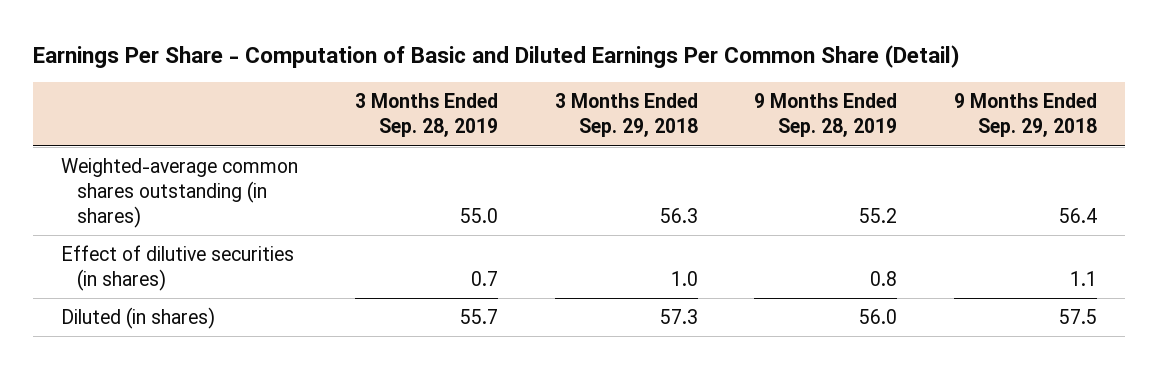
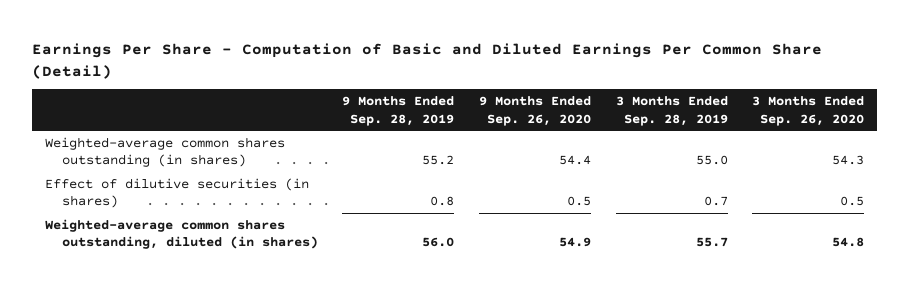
- | 3 Months Ended Sep. 28, 2019 | 3 Months Ended Sep. 29, 2018 | 9 Months Ended Sep. 28, 2019 | 9 Months Ended Sep. 29, 2018
+ | 9 Months Ended Sep. 28, 2019 | 9 Months Ended Sep. 26, 2020 | 3 Months Ended Sep. 28, 2019 | 3 Months Ended Sep. 26, 2020
- Diluted (in shares) | 55.7 | 57.3 | 56.0 | 57.5
+ Weighted-average common shares outstanding, diluted (in shares) | 56.0 | 54.9 | 55.7 | 54.8

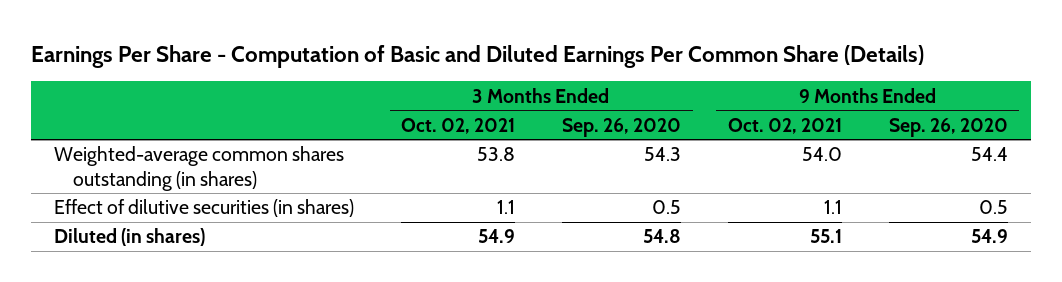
- Earnings Per Share - Computation of Basic and Diluted Earnings Per Common Share (Detail)
+ Earnings Per Share - Computation of Basic and Diluted Earnings Per Common Share (Details)
- | 9 Months Ended Sep. 28, 2019 | 9 Months Ended Sep. 26, 2020 | 3 Months Ended Sep. 28, 2019 | 3 Months Ended Sep. 26, 2020
+ | 3 Months Ended Oct. 02, 2021 | 3 Months Ended Sep. 26, 2020 | 9 Months Ended Oct. 02, 2021 | 9 Months Ended Sep. 26, 2020
- Weighted-average common shares outstanding, diluted (in shares) | 56.0 | 54.9 | 55.7 | 54.8
+ Diluted (in shares) | 54.9 | 54.8 | 55.1 | 54.9

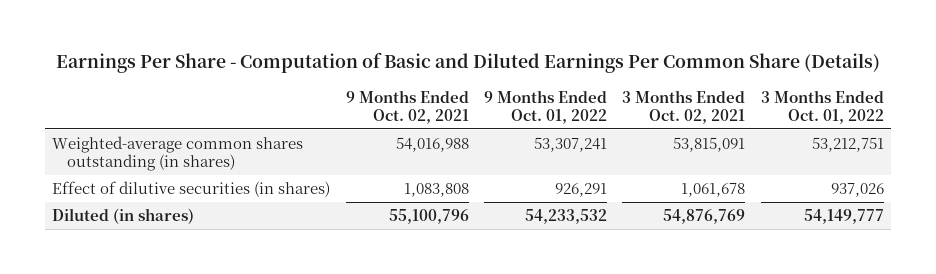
- | 3 Months Ended Oct. 02, 2021 | 3 Months Ended Sep. 26, 2020 | 9 Months Ended Oct. 02, 2021 | 9 Months Ended Sep. 26, 2020
+ | 9 Months Ended Oct. 02, 2021 | 9 Months Ended Oct. 01, 2022 | 3 Months Ended Oct. 02, 2021 | 3 Months Ended Oct. 01, 2022
- Weighted-average common shares outstanding (in shares) | 53.8 | 54.3 | 54.0 | 54.4
- Effect of dilutive securities (in shares) | 1.1 | 0.5 | 1.1 | 0.5
- Diluted (in shares) | 54.9 | 54.8 | 55.1 | 54.9
+ Weighted-average common shares outstanding (in shares) | 54,016,988 | 53,307,241 | 53,815,091 | 53,212,751
+ Effect of dilutive securities (in shares) | 1,083,808 | 926,291 | 1,061,678 | 937,026
+ Diluted (in shares) | 55,100,796 | 54,233,532 | 54,876,769 | 54,149,777

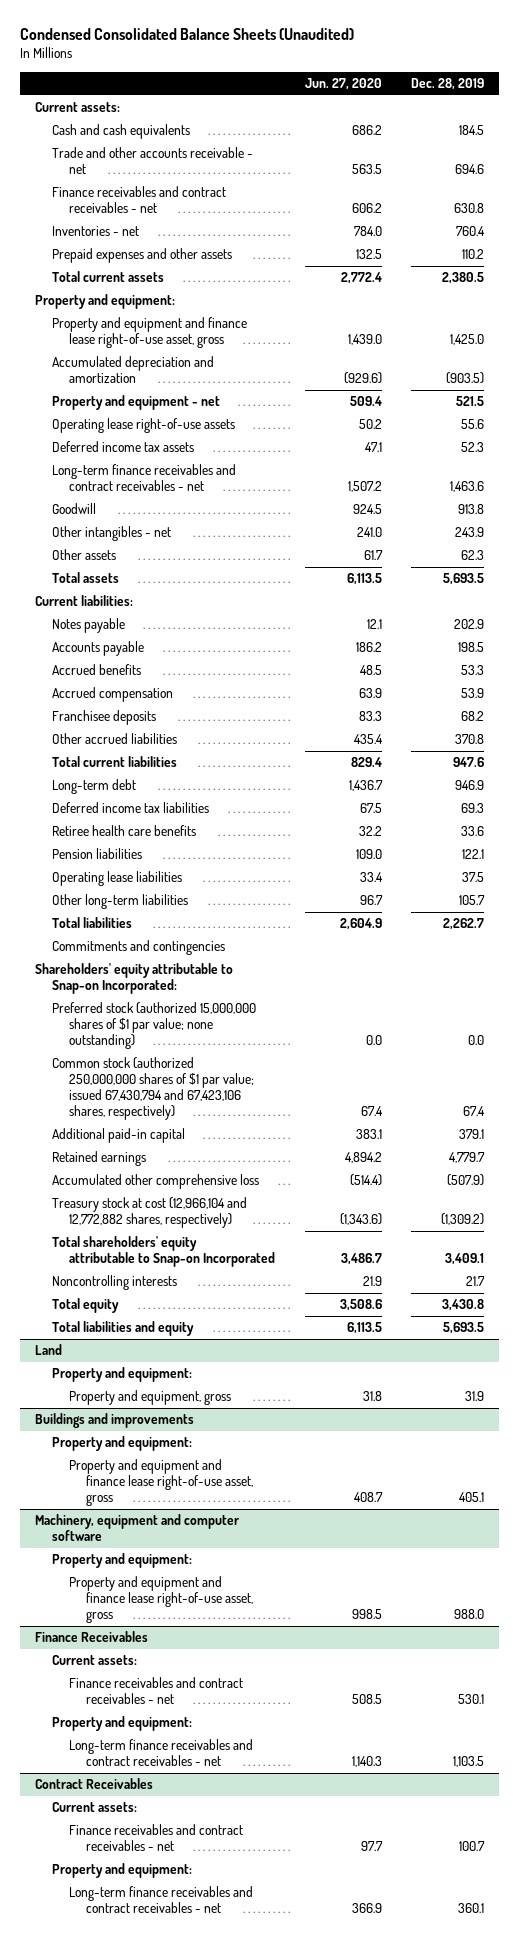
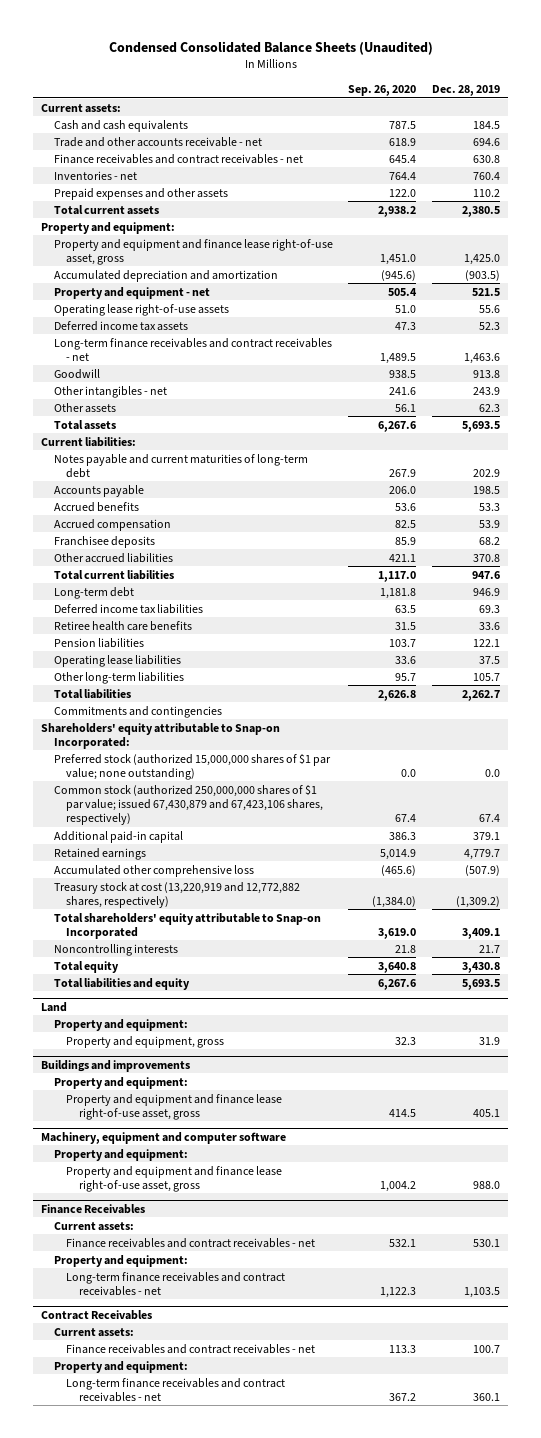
- | Jun. 27, 2020 | Dec. 28, 2019
+ | Sep. 26, 2020 | Dec. 28, 2019
- Notes payable | 12.1 | 202.9
+ Notes payable and current maturities of long-term debt | 267.9 | 202.9
- Common stock (authorized 250,000,000 shares of $1 par value; issued 67,430,794 and 67,423,106 shares, respectively) | 67.4 | 67.4
+ Common stock (authorized 250,000,000 shares of $1 par value; issued 67,430,879 and 67,423,106 shares, respectively) | 67.4 | 67.4
- Treasury stock at cost (12,966,104 and 12,772,882 shares, respectively) | (1,343.6) | (1,309.2)
+ Treasury stock at cost (13,220,919 and 12,772,882 shares, respectively) | (1,384.0) | (1,309.2)

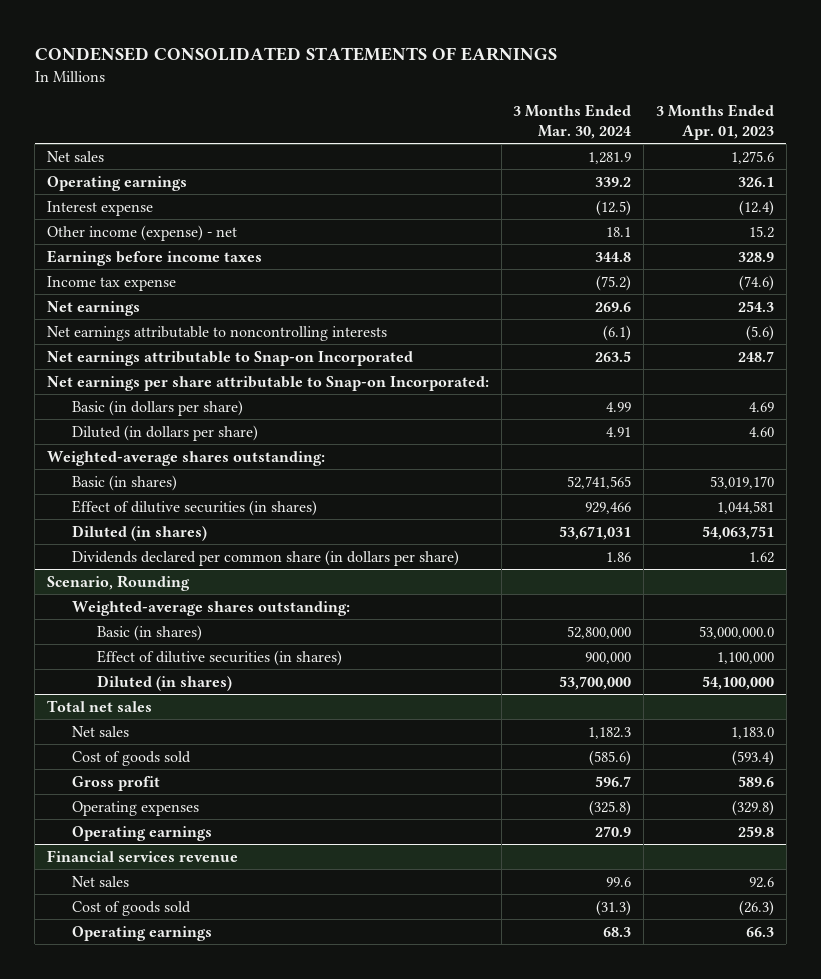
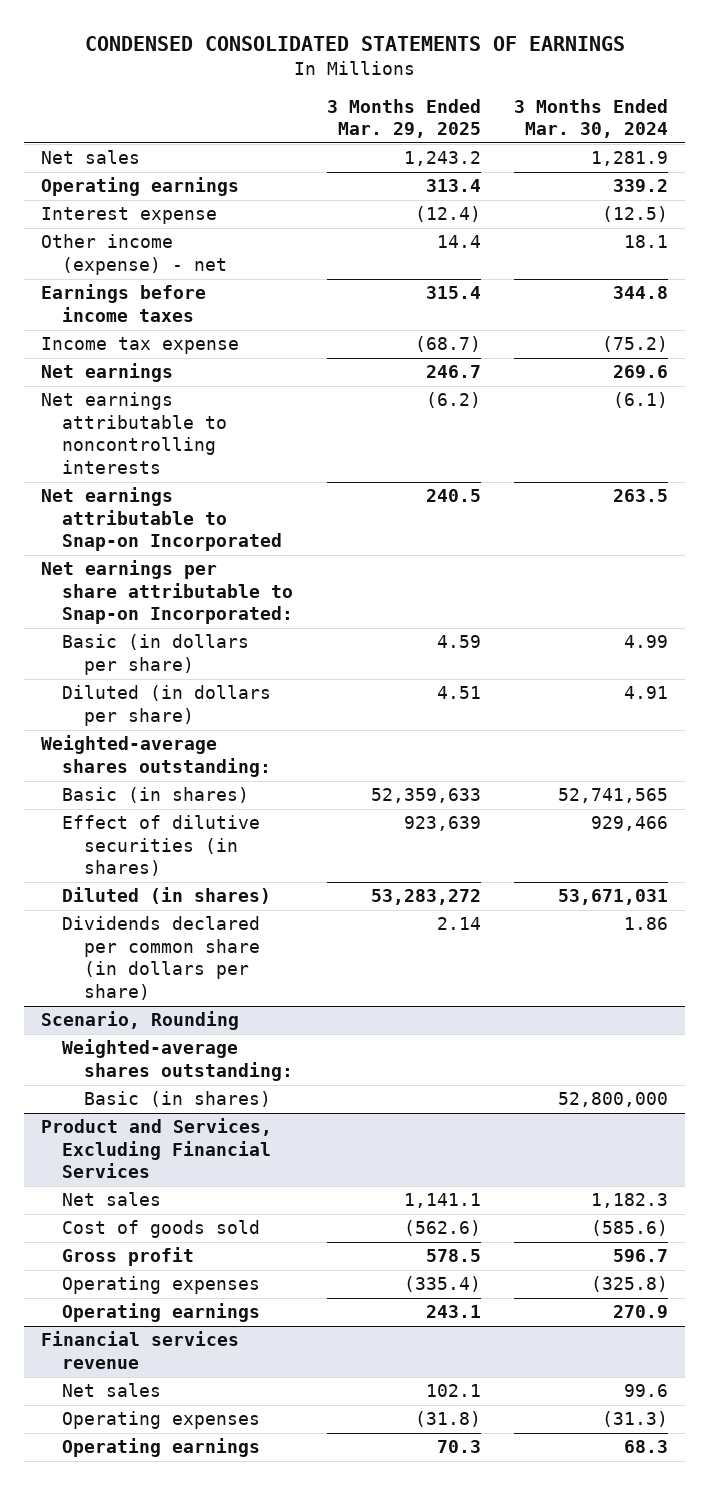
- | 3 Months Ended Mar. 30, 2024 | 3 Months Ended Apr. 01, 2023
+ | 3 Months Ended Mar. 29, 2025 | 3 Months Ended Mar. 30, 2024
@ Scenario, Rounding
- Effect of dilutive securities (in shares) | 900,000 | 1,100,000
- Diluted (in shares) | 53,700,000 | 54,100,000
- Total net sales
+ Product and Services, Excluding Financial Services
@ Financial services revenue
- Cost of goods sold | (31.3) | (26.3)
+ Operating expenses | (31.8) | (31.3)

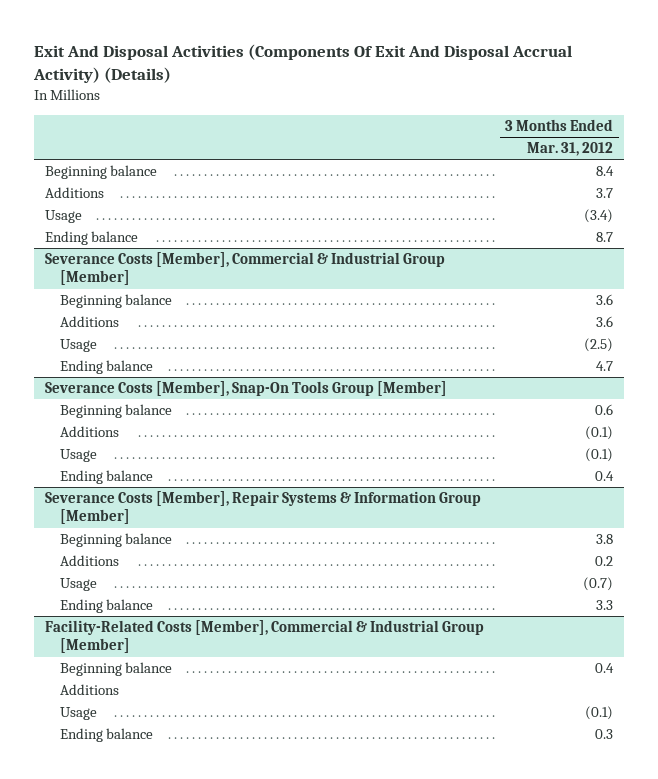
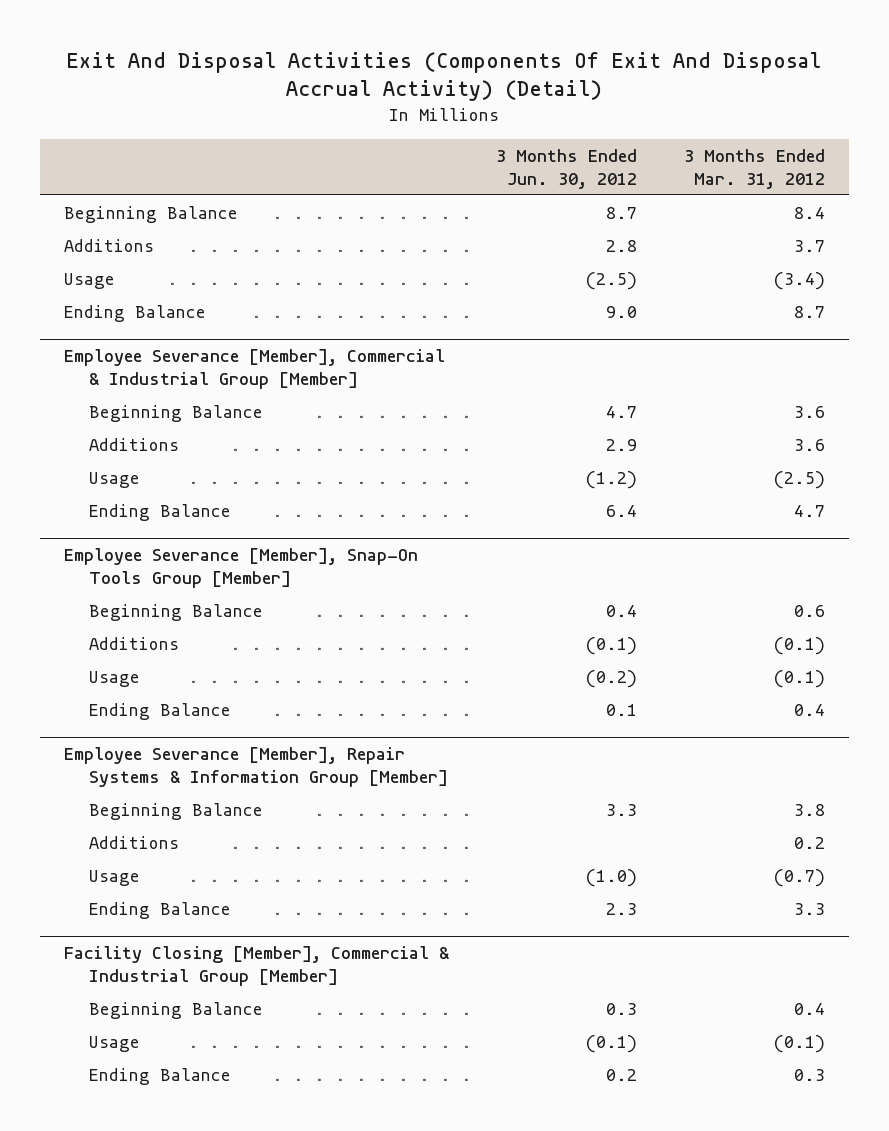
- Exit And Disposal Activities (Components Of Exit And Disposal Accrual Activity) (Details)
+ Exit And Disposal Activities (Components Of Exit And Disposal Accrual Activity) (Detail)
- | 3 Months Ended Mar. 31, 2012
+ | 3 Months Ended Jun. 30, 2012 | 3 Months Ended Mar. 31, 2012
- Beginning balance | 8.4
+ Beginning Balance | 8.7 | 8.4
- Ending balance | 8.7
- Severance Costs [Member], Commercial & Industrial Group [Member]
- Beginning balance | 3.6
+ Ending Balance | 9.0 | 8.7
+ Employee Severance [Member], Commercial & Industrial Group [Member]
+ Beginning Balance | 4.7 | 3.6
- Ending balance | 4.7
- Severance Costs [Member], Snap-On Tools Group [Member]
- Beginning balance | 0.6
+ Ending Balance | 6.4 | 4.7
+ Employee Severance [Member], Snap-On Tools Group [Member]
+ Beginning Balance | 0.4 | 0.6
- Ending balance | 0.4
- Severance Costs [Member], Repair Systems & Information Group [Member]
- Beginning balance | 3.8
+ Ending Balance | 0.1 | 0.4
+ Employee Severance [Member], Repair Systems & Information Group [Member]
+ Beginning Balance | 3.3 | 3.8
- Ending balance | 3.3
- Facility-Related Costs [Member], Commercial & Industrial Group [Member]
- Beginning balance | 0.4
- Additions
+ Ending Balance | 2.3 | 3.3
+ Facility Closing [Member], Commercial & Industrial Group [Member]
+ Beginning Balance | 0.3 | 0.4
- Ending balance | 0.3
+ Ending Balance | 0.2 | 0.3

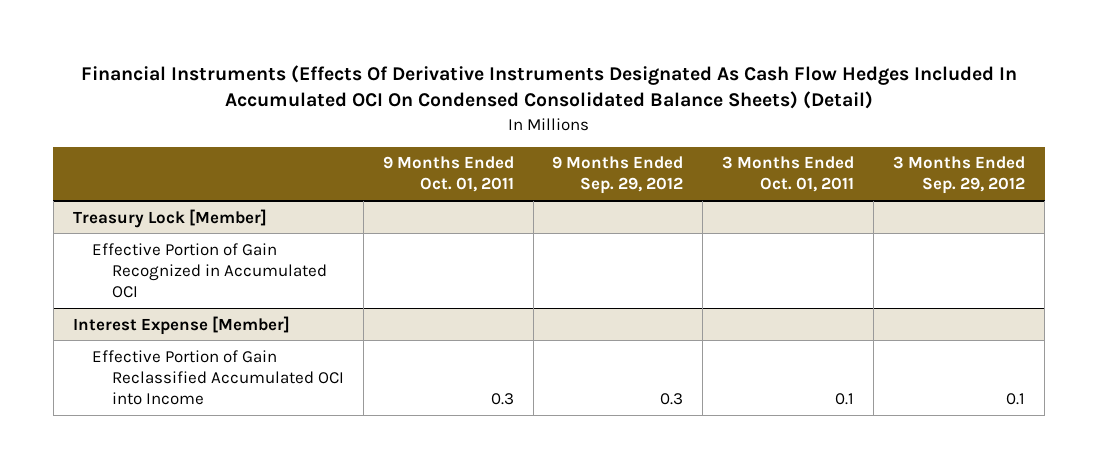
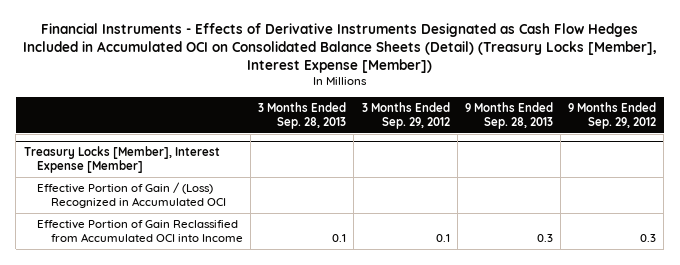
- Financial Instruments (Effects Of Derivative Instruments Designated As Cash Flow Hedges Included In Accumulated OCI On Condensed Consolidated Balance Sheets) (Detail)
+ Financial Instruments - Effects of Derivative Instruments Designated as Cash Flow Hedges Included in Accumulated OCI on Consolidated Balance Sheets (Detail) (Treasury Locks [Member], Interest Expense [Member])
- | 9 Months Ended Oct. 01, 2011 | 9 Months Ended Sep. 29, 2012 | 3 Months Ended Oct. 01, 2011 | 3 Months Ended Sep. 29, 2012
+ | 3 Months Ended Sep. 28, 2013 | 3 Months Ended Sep. 29, 2012 | 9 Months Ended Sep. 28, 2013 | 9 Months Ended Sep. 29, 2012
- Treasury Lock [Member]
- Effective Portion of Gain Recognized in Accumulated OCI
- Interest Expense [Member]
- Effective Portion of Gain Reclassified Accumulated OCI into Income | 0.3 | 0.3 | 0.1 | 0.1
+ Treasury Locks [Member], Interest Expense [Member]
+ Effective Portion of Gain / (Loss) Recognized in Accumulated OCI
+ Effective Portion of Gain Reclassified from Accumulated OCI into Income | 0.1 | 0.1 | 0.3 | 0.3

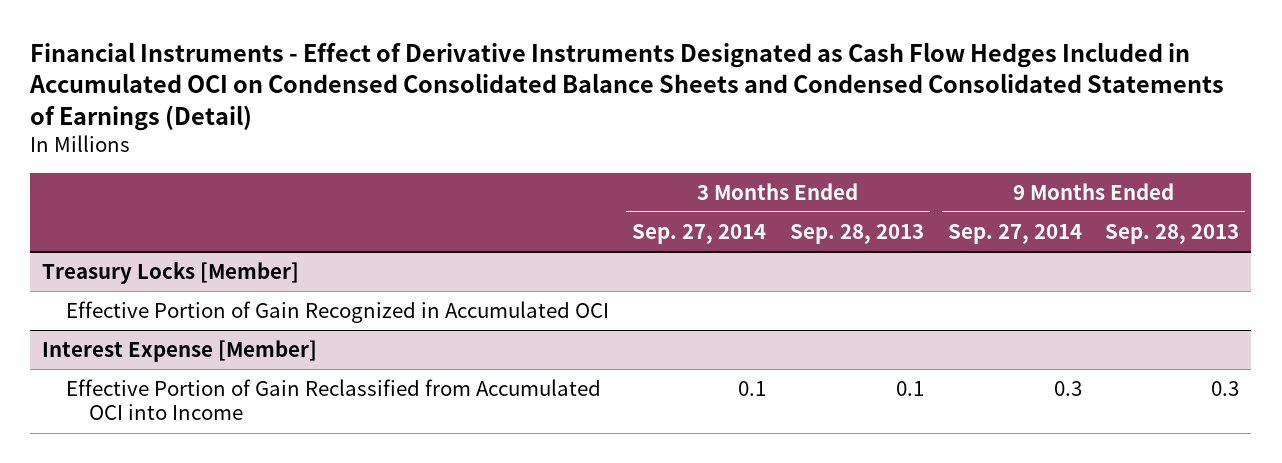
- Financial Instruments - Effects of Derivative Instruments Designated as Cash Flow Hedges Included in Accumulated OCI on Consolidated Balance Sheets (Detail) (Treasury Locks [Member], Interest Expense [Member])
+ Financial Instruments - Effect of Derivative Instruments Designated as Cash Flow Hedges Included in Accumulated OCI on Condensed Consolidated Balance Sheets and Condensed Consolidated Statements of Earnings (Detail)
- | 3 Months Ended Sep. 28, 2013 | 3 Months Ended Sep. 29, 2012 | 9 Months Ended Sep. 28, 2013 | 9 Months Ended Sep. 29, 2012
+ | 3 Months Ended Sep. 27, 2014 | 3 Months Ended Sep. 28, 2013 | 9 Months Ended Sep. 27, 2014 | 9 Months Ended Sep. 28, 2013
- Treasury Locks [Member], Interest Expense [Member]
- Effective Portion of Gain / (Loss) Recognized in Accumulated OCI
+ Treasury Locks [Member]
+ Effective Portion of Gain Recognized in Accumulated OCI
+ Interest Expense [Member]

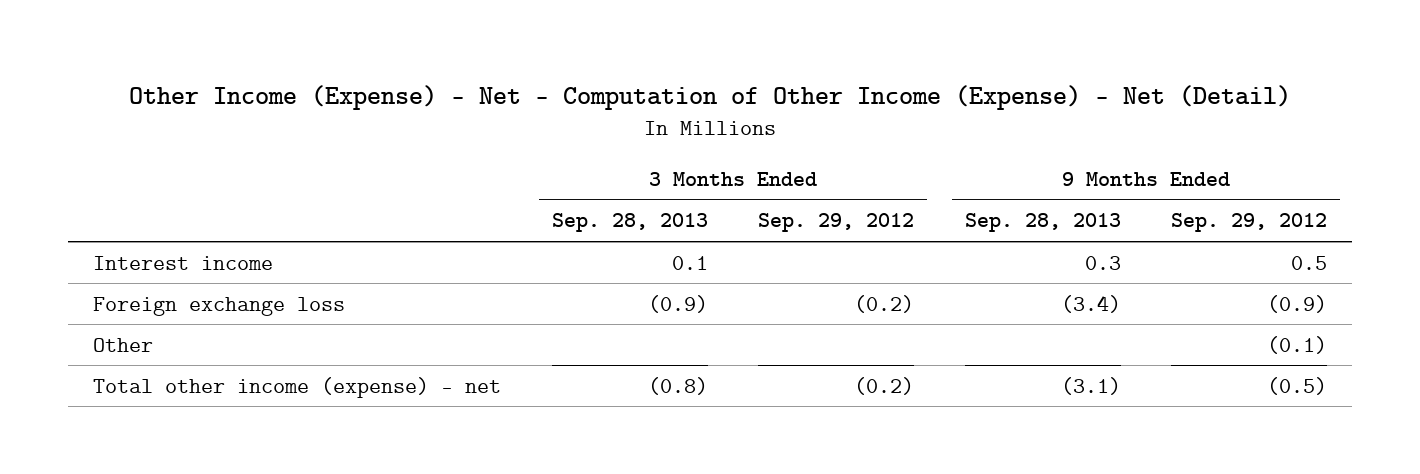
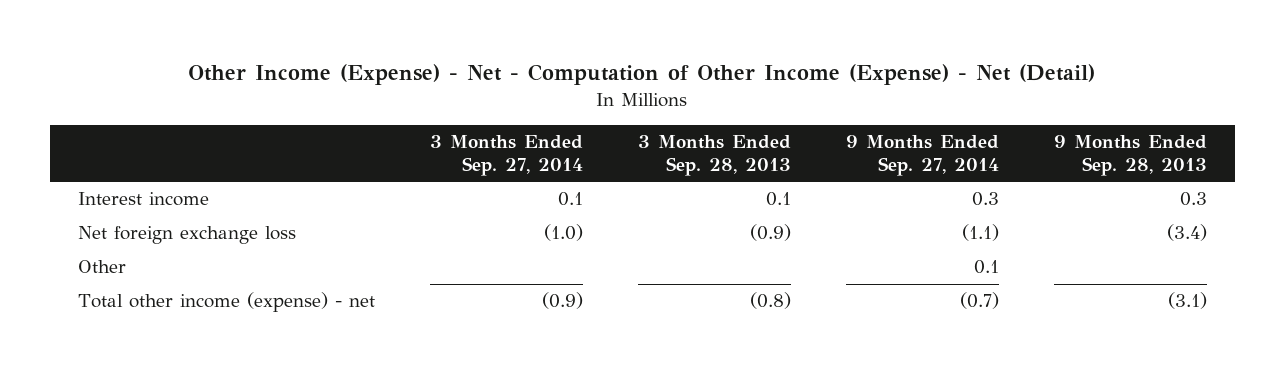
- | 3 Months Ended Sep. 28, 2013 | 3 Months Ended Sep. 29, 2012 | 9 Months Ended Sep. 28, 2013 | 9 Months Ended Sep. 29, 2012
+ | 3 Months Ended Sep. 27, 2014 | 3 Months Ended Sep. 28, 2013 | 9 Months Ended Sep. 27, 2014 | 9 Months Ended Sep. 28, 2013
- Foreign exchange loss | (0.9) | (0.2) | (3.4) | (0.9)
+ Net foreign exchange loss | (1.0) | (0.9) | (1.1) | (3.4)

